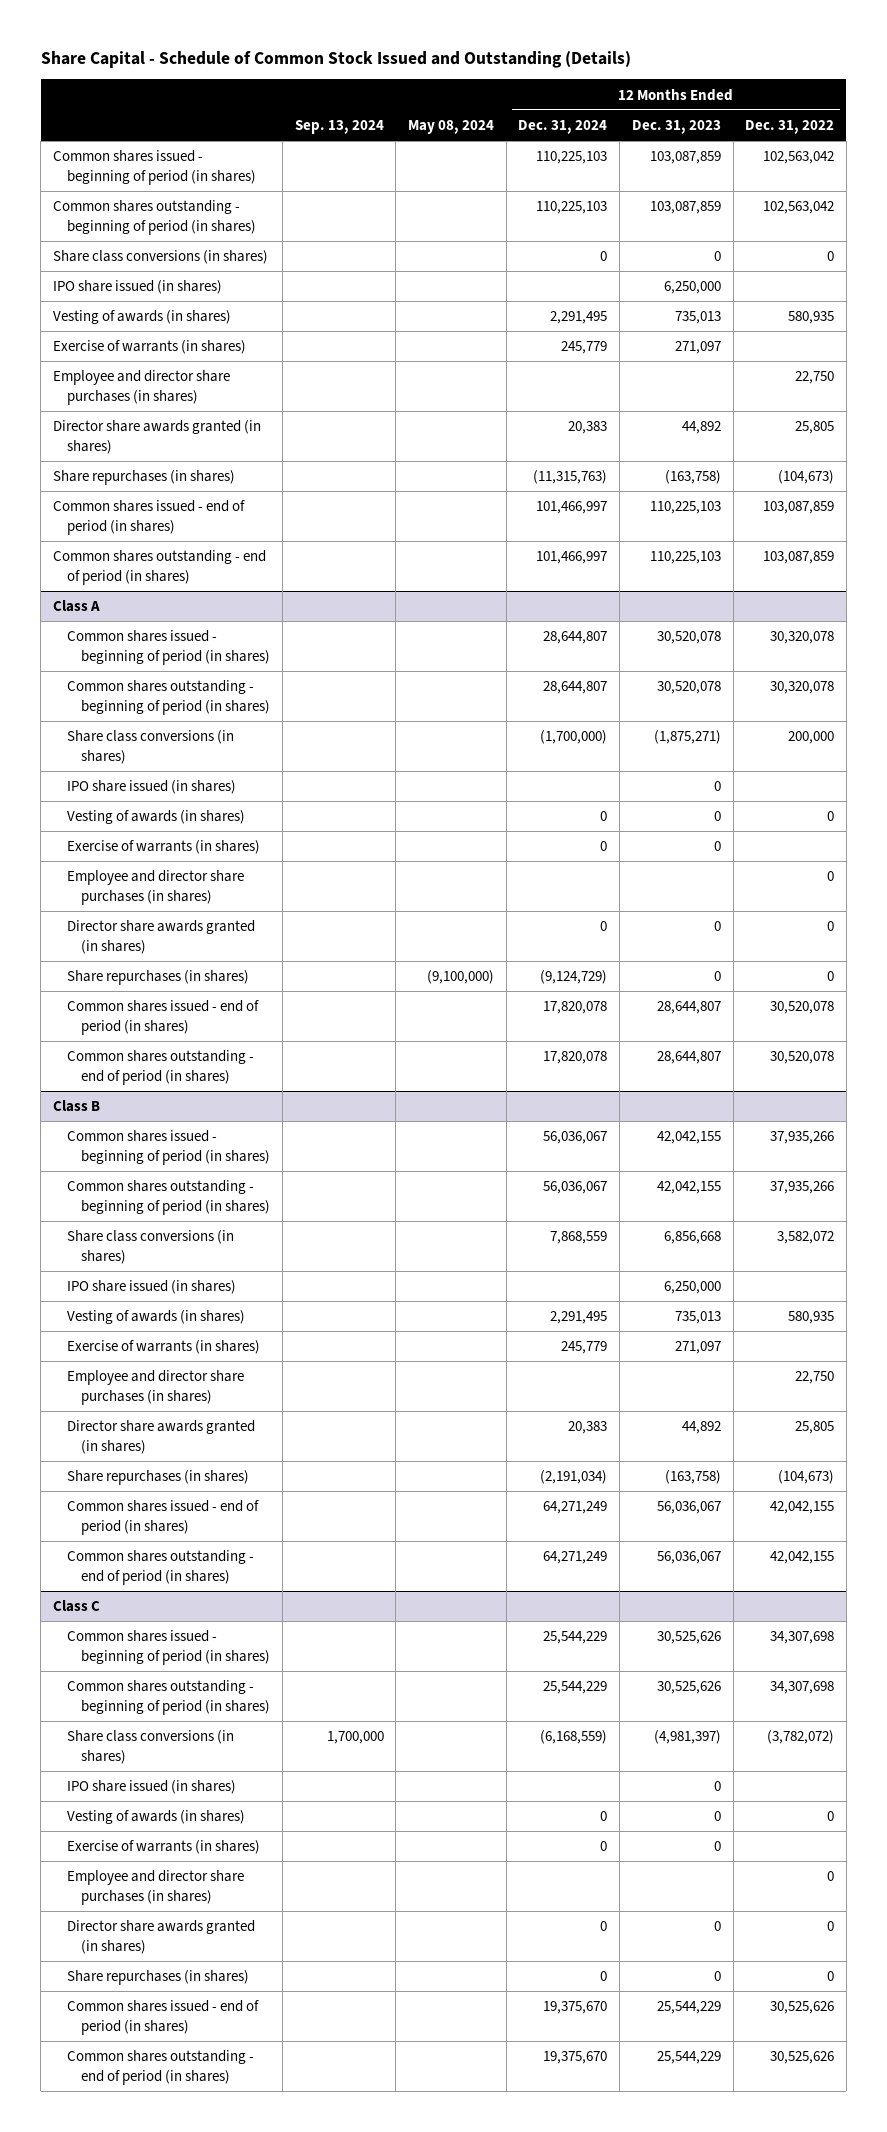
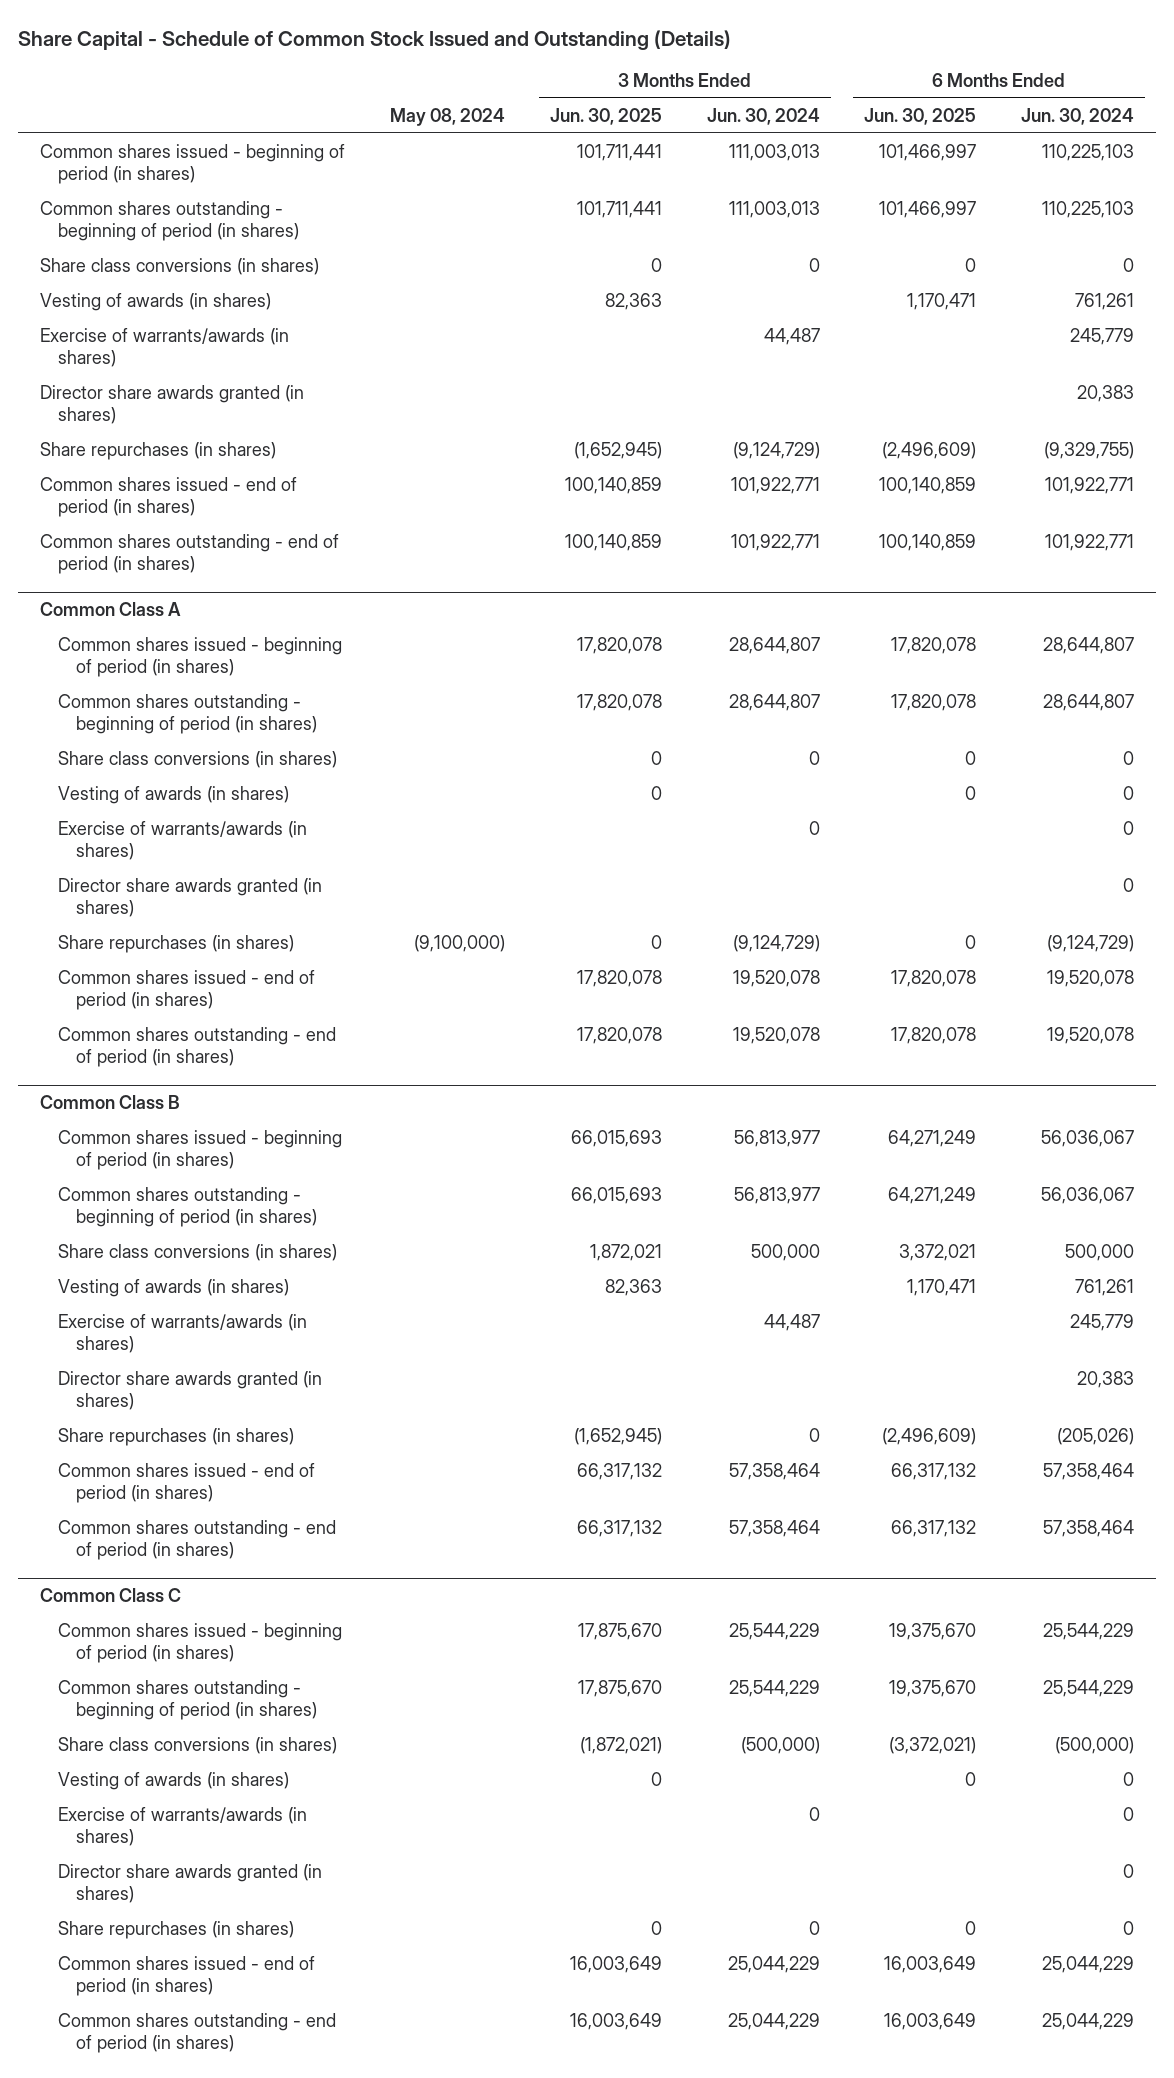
- | Sep. 13, 2024 | May 08, 2024 | 12 Months Ended Dec. 31, 2024 | 12 Months Ended Dec. 31, 2023 | 12 Months Ended Dec. 31, 2022
+ | May 08, 2024 | 3 Months Ended Jun. 30, 2025 | 3 Months Ended Jun. 30, 2024 | 6 Months Ended Jun. 30, 2025 | 6 Months Ended Jun. 30, 2024
- IPO share issued (in shares) | | | | 6,250,000 |
- Exercise of warrants (in shares) | | | 245,779 | 271,097 |
- Employee and director share purchases (in shares) | | | | | 22,750
+ Exercise of warrants/awards (in shares) | | | 44,487 | | 245,779
- Class A
+ Common Class A
- IPO share issued (in shares) | | | | 0 |
- Exercise of warrants (in shares) | | | 0 | 0 |
- Employee and director share purchases (in shares) | | | | | 0
+ Exercise of warrants/awards (in shares) | | | 0 | | 0
- Class B
+ Common Class B
- IPO share issued (in shares) | | | | 6,250,000 |
- Exercise of warrants (in shares) | | | 245,779 | 271,097 |
- Employee and director share purchases (in shares) | | | | | 22,750
+ Exercise of warrants/awards (in shares) | | | 44,487 | | 245,779
- Class C
+ Common Class C
- IPO share issued (in shares) | | | | 0 |
- Exercise of warrants (in shares) | | | 0 | 0 |
- Employee and director share purchases (in shares) | | | | | 0
+ Exercise of warrants/awards (in shares) | | | 0 | | 0

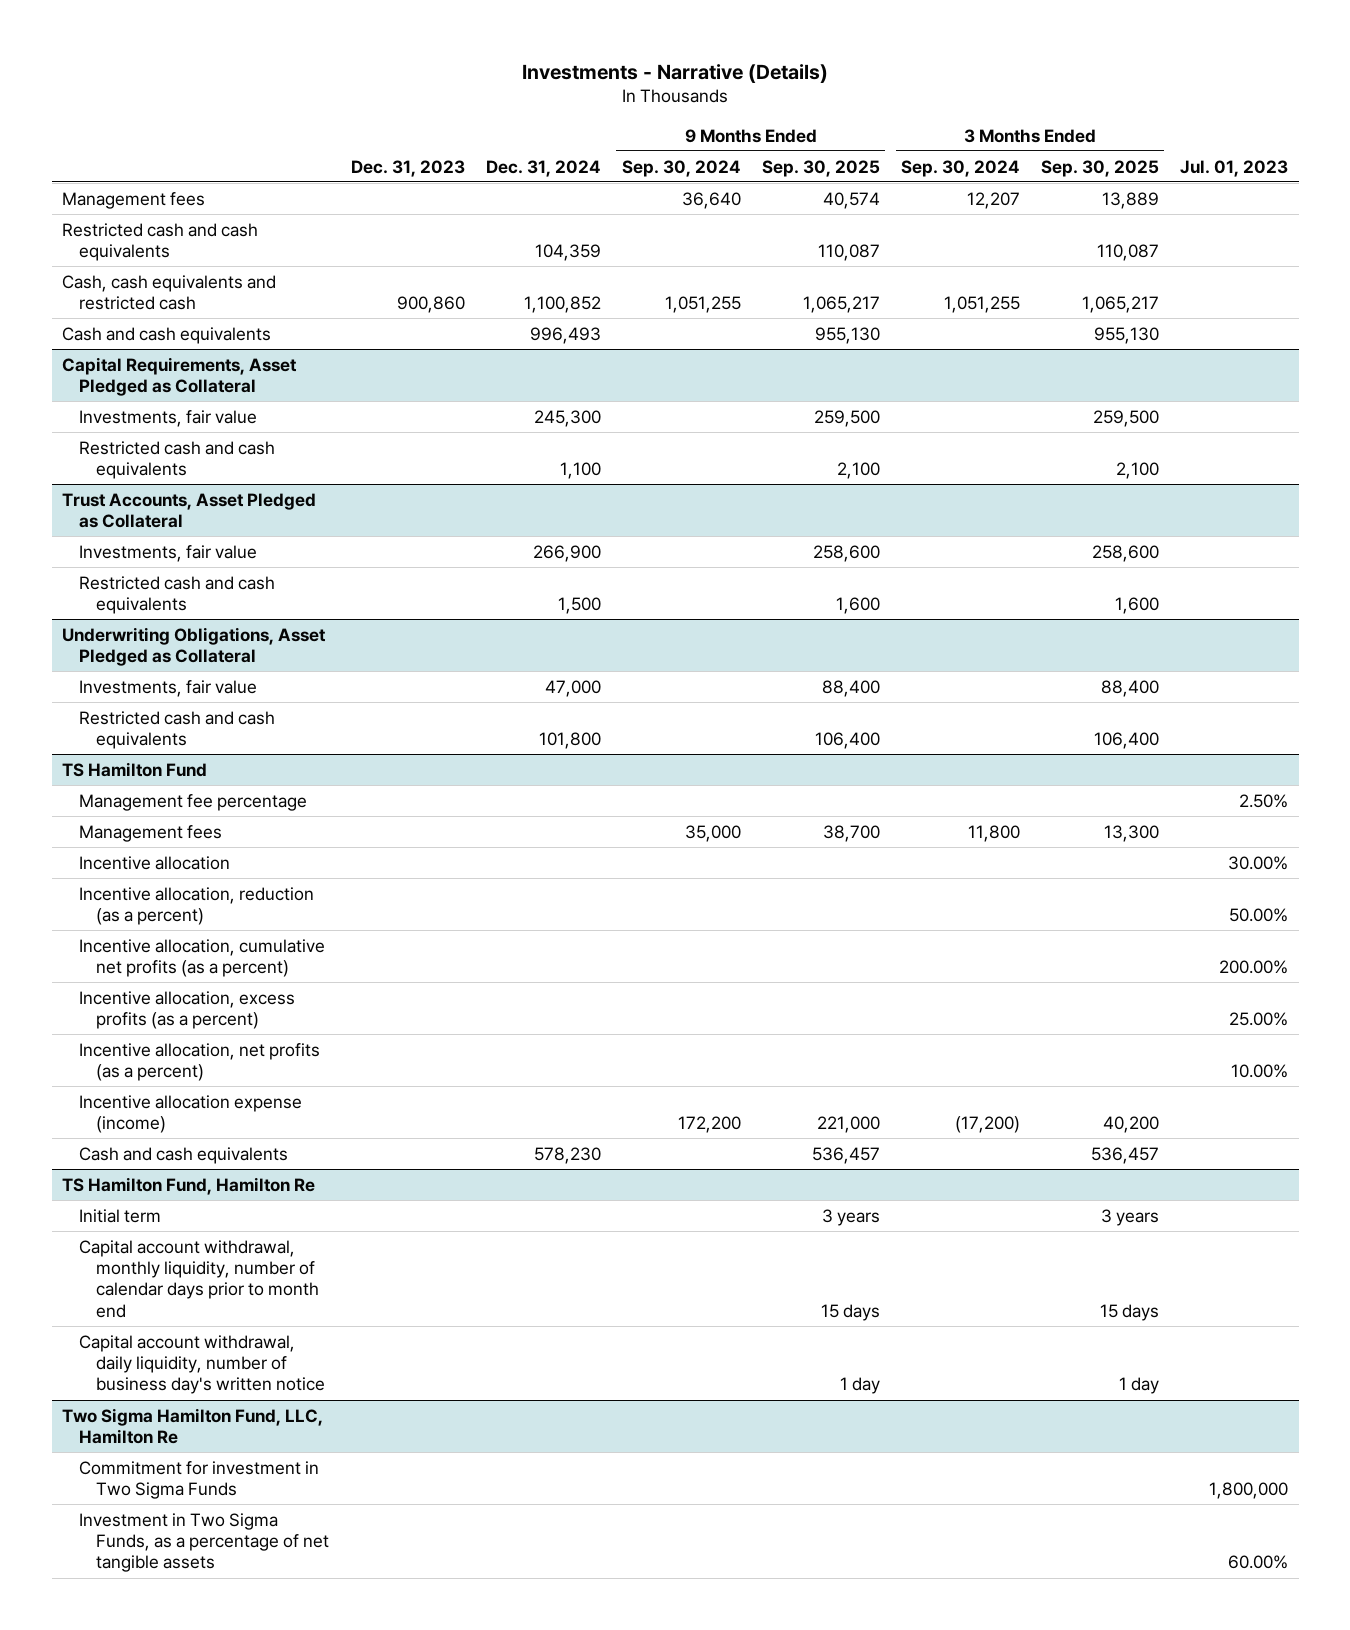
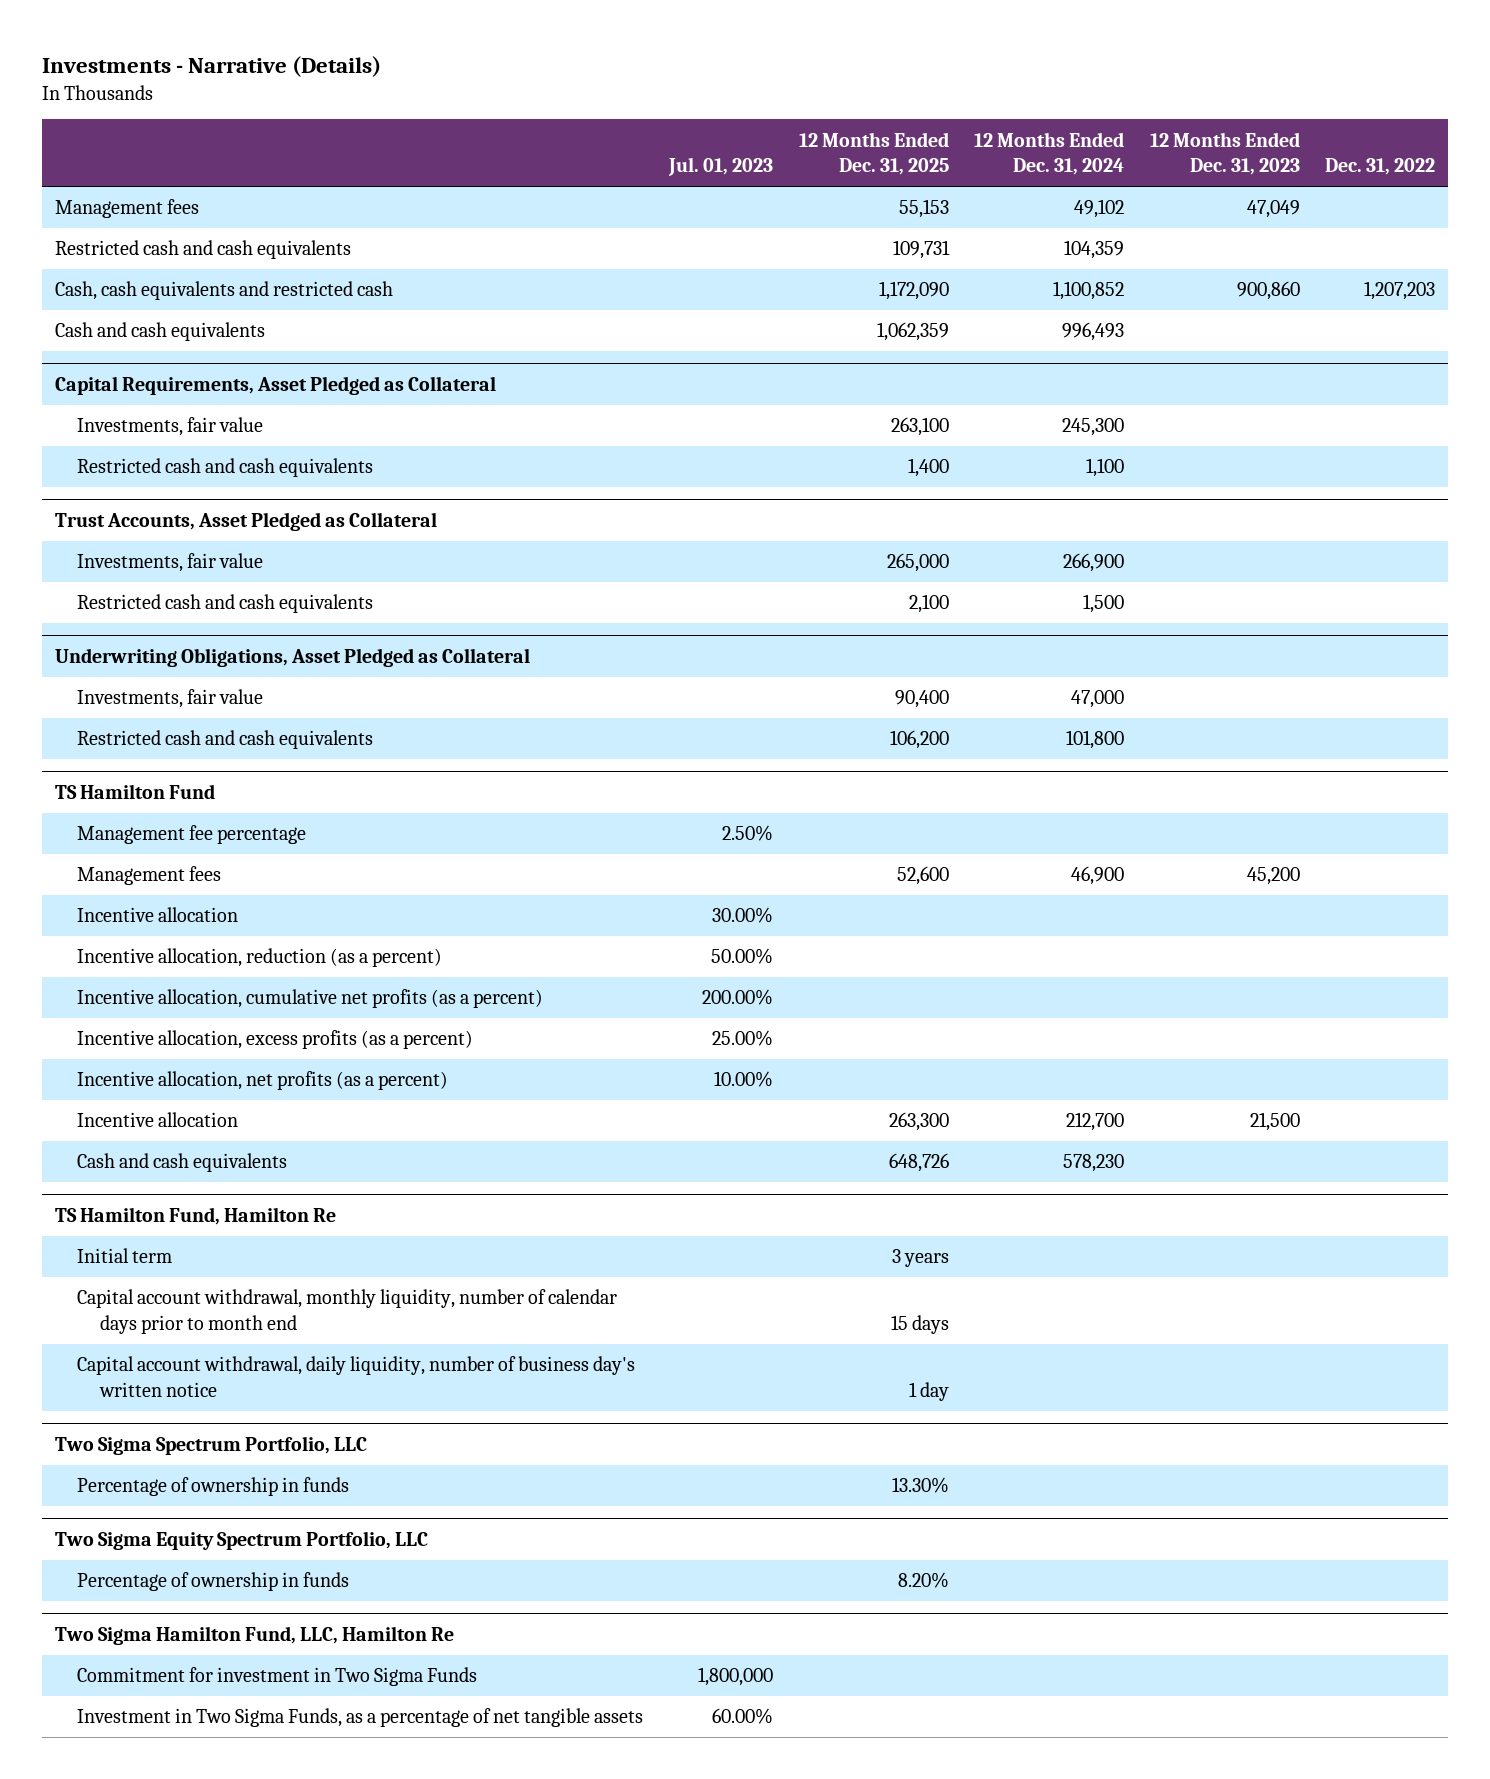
- | Dec. 31, 2023 | Dec. 31, 2024 | 9 Months Ended Sep. 30, 2024 | 9 Months Ended Sep. 30, 2025 | 3 Months Ended Sep. 30, 2024 | 3 Months Ended Sep. 30, 2025 | Jul. 01, 2023
+ | Jul. 01, 2023 | 12 Months Ended Dec. 31, 2025 | 12 Months Ended Dec. 31, 2024 | 12 Months Ended Dec. 31, 2023 | Dec. 31, 2022
@ TS Hamilton Fund
- Incentive allocation expense (income) | | | 172,200 | 221,000 | (17,200) | 40,200 |
+ Incentive allocation | | 263,300 | 212,700 | 21,500 |
+ Two Sigma Spectrum Portfolio, LLC
+ Percentage of ownership in funds | | 13.30% | | |
+ Two Sigma Equity Spectrum Portfolio, LLC
+ Percentage of ownership in funds | | 8.20% | | |

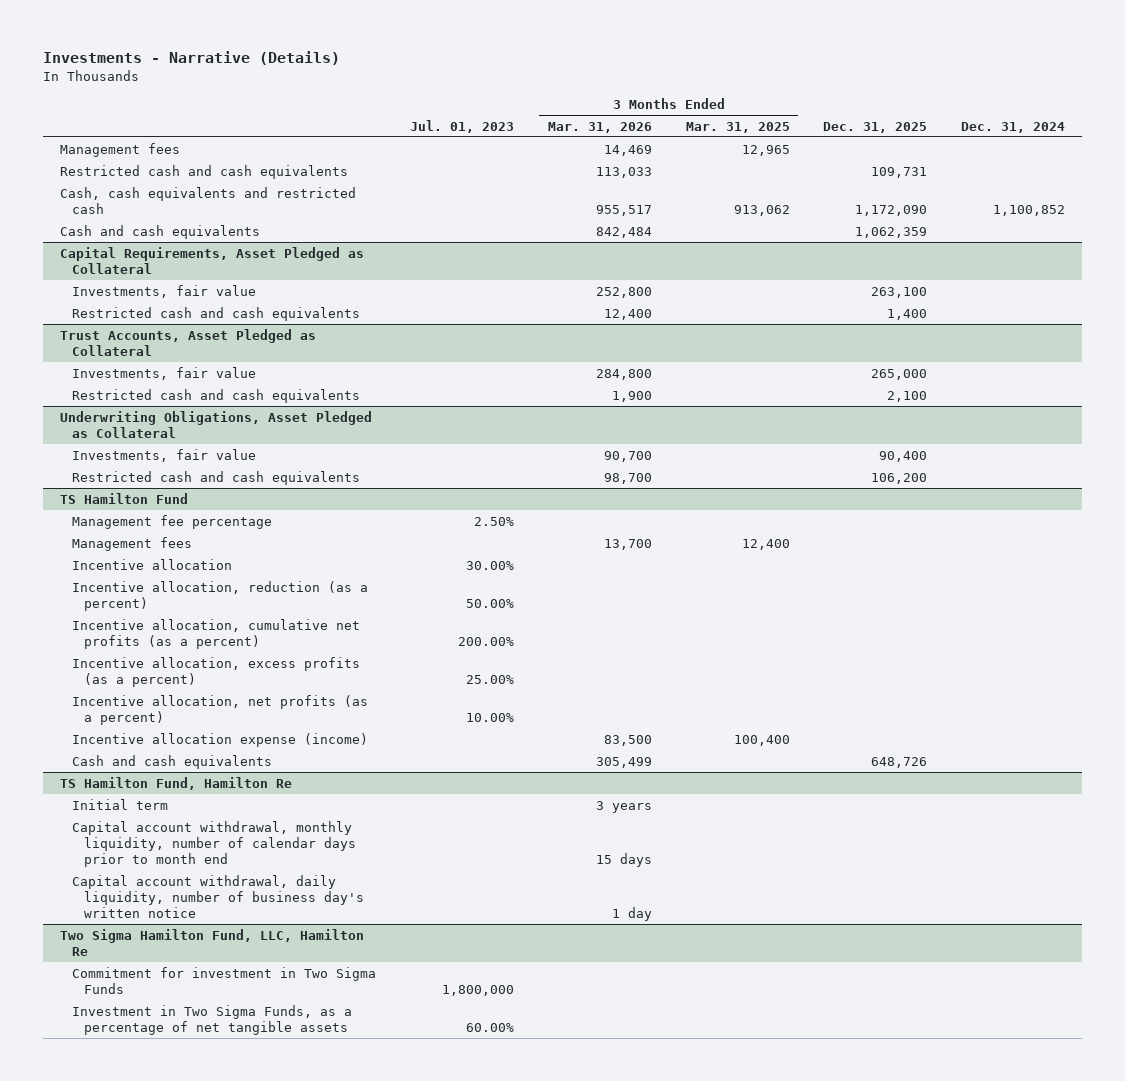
- | Jul. 01, 2023 | 12 Months Ended Dec. 31, 2025 | 12 Months Ended Dec. 31, 2024 | 12 Months Ended Dec. 31, 2023 | Dec. 31, 2022
+ | Jul. 01, 2023 | 3 Months Ended Mar. 31, 2026 | 3 Months Ended Mar. 31, 2025 | Dec. 31, 2025 | Dec. 31, 2024
@ TS Hamilton Fund
- Incentive allocation | | 263,300 | 212,700 | 21,500 |
+ Incentive allocation expense (income) | | 83,500 | 100,400 | |
- Two Sigma Spectrum Portfolio, LLC
- Percentage of ownership in funds | | 13.30% | | |
- Two Sigma Equity Spectrum Portfolio, LLC
- Percentage of ownership in funds | | 8.20% | | |

